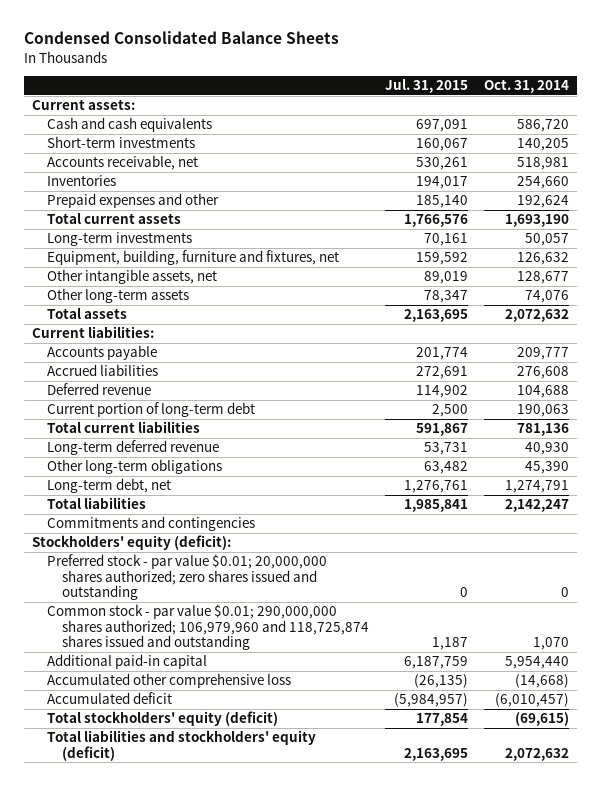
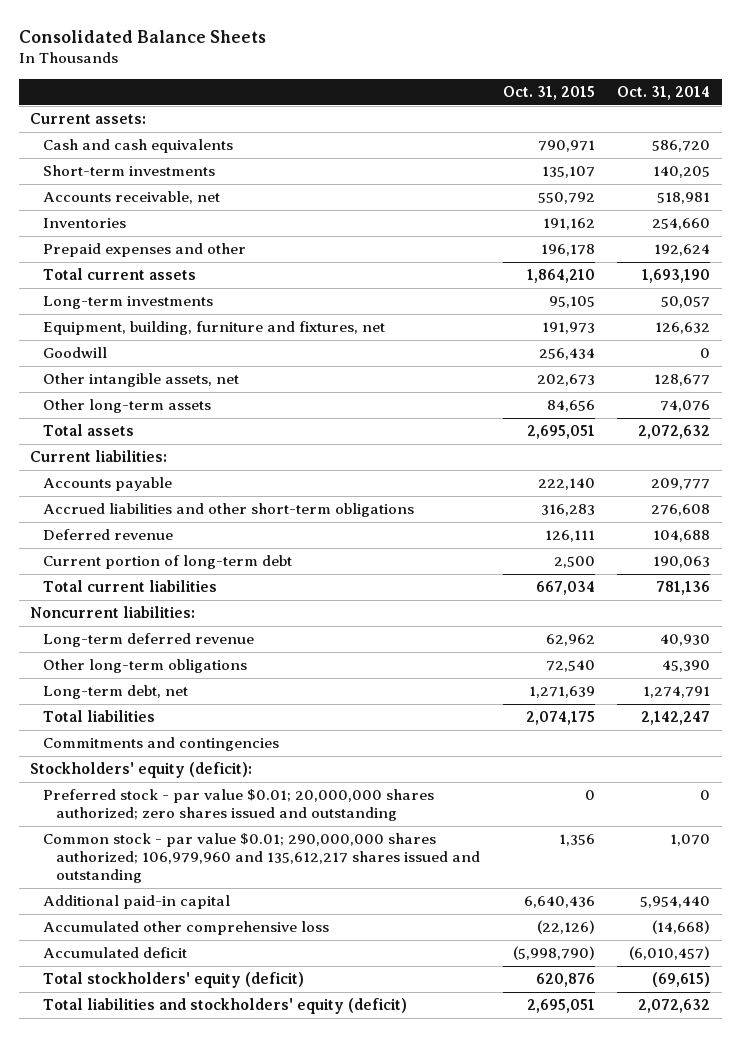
- Condensed Consolidated Balance Sheets
+ Consolidated Balance Sheets
- | Jul. 31, 2015 | Oct. 31, 2014
+ | Oct. 31, 2015 | Oct. 31, 2014
+ Goodwill | 256,434 | 0
- Accrued liabilities | 272,691 | 276,608
+ Accrued liabilities and other short-term obligations | 316,283 | 276,608
+ Noncurrent liabilities:
- Common stock - par value $0.01; 290,000,000 shares authorized; 106,979,960 and 118,725,874 shares issued and outstanding | 1,187 | 1,070
+ Common stock - par value $0.01; 290,000,000 shares authorized; 106,979,960 and 135,612,217 shares issued and outstanding | 1,356 | 1,070

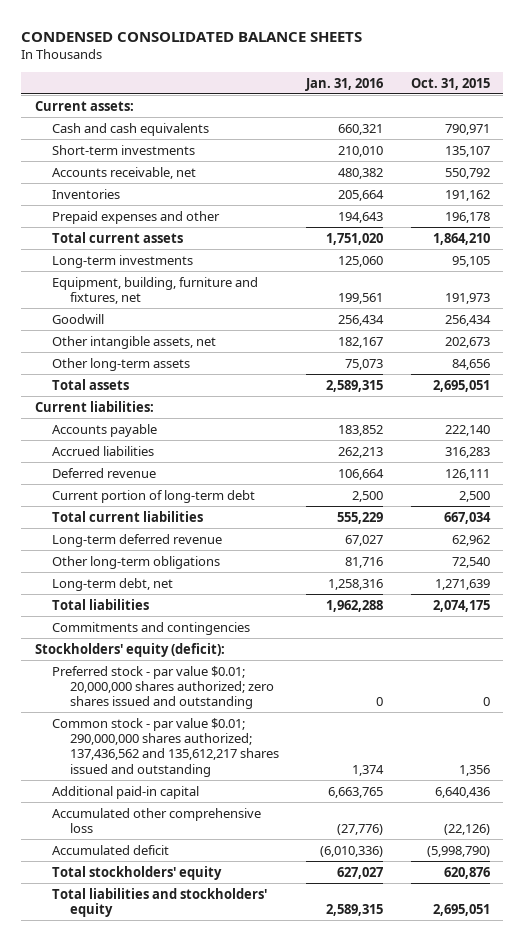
- Consolidated Balance Sheets
+ CONDENSED CONSOLIDATED BALANCE SHEETS
- | Oct. 31, 2015 | Oct. 31, 2014
+ | Jan. 31, 2016 | Oct. 31, 2015
- Accrued liabilities and other short-term obligations | 316,283 | 276,608
+ Accrued liabilities | 262,213 | 316,283
- Noncurrent liabilities:
- Common stock - par value $0.01; 290,000,000 shares authorized; 106,979,960 and 135,612,217 shares issued and outstanding | 1,356 | 1,070
+ Common stock - par value $0.01; 290,000,000 shares authorized; 137,436,562 and 135,612,217 shares issued and outstanding | 1,374 | 1,356
- Total stockholders' equity (deficit) | 620,876 | (69,615)
- Total liabilities and stockholders' equity (deficit) | 2,695,051 | 2,072,632
+ Total stockholders' equity | 627,027 | 620,876
+ Total liabilities and stockholders' equity | 2,589,315 | 2,695,051

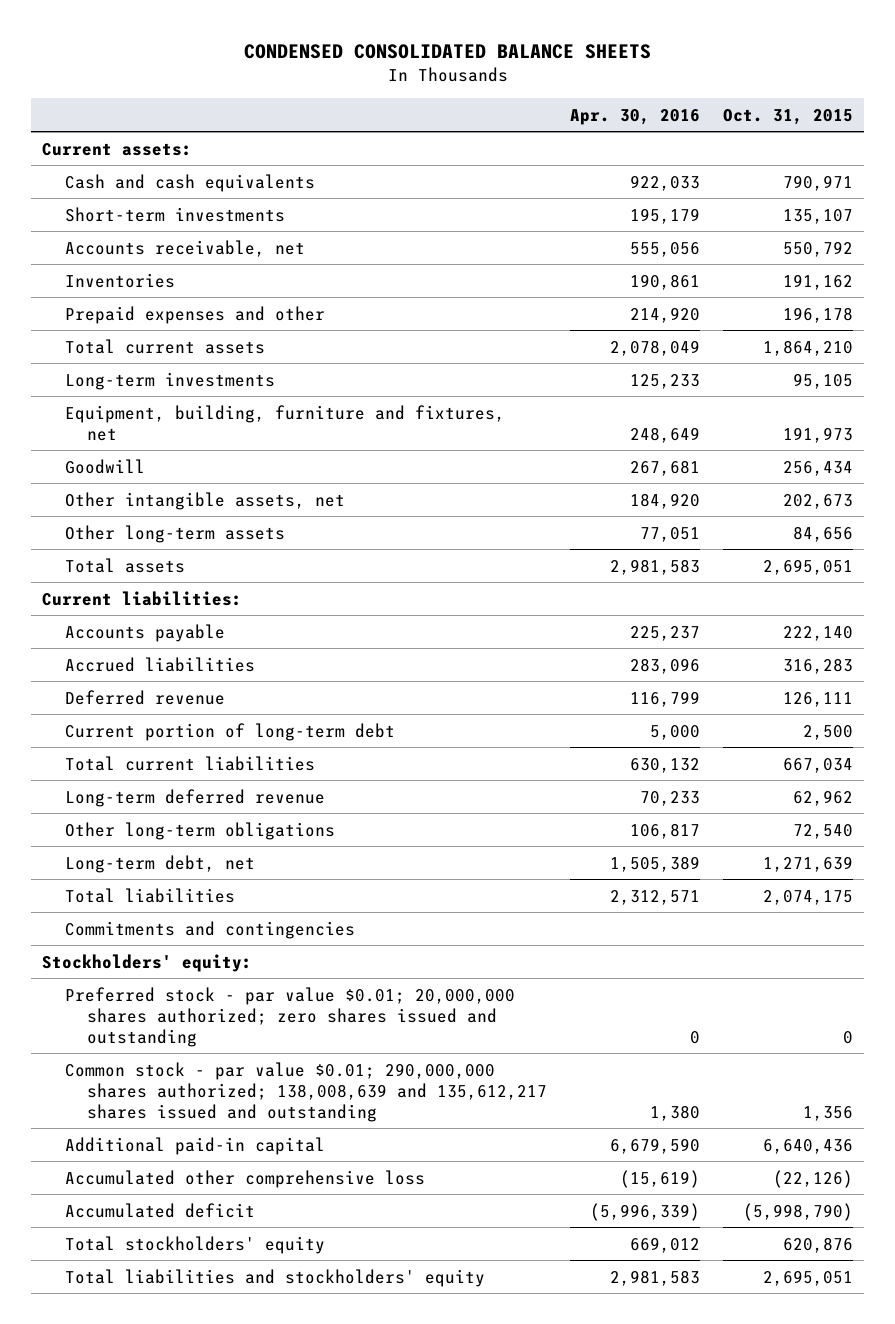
- | Jan. 31, 2016 | Oct. 31, 2015
+ | Apr. 30, 2016 | Oct. 31, 2015
- Stockholders' equity (deficit):
+ Stockholders' equity:
- Common stock - par value $0.01; 290,000,000 shares authorized; 137,436,562 and 135,612,217 shares issued and outstanding | 1,374 | 1,356
+ Common stock - par value $0.01; 290,000,000 shares authorized; 138,008,639 and 135,612,217 shares issued and outstanding | 1,380 | 1,356

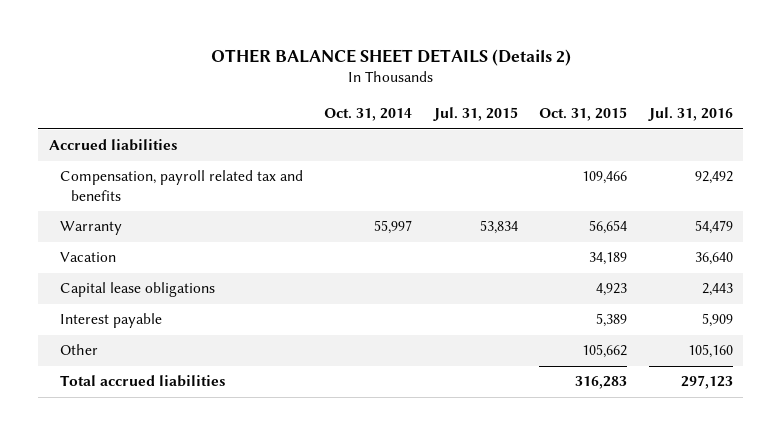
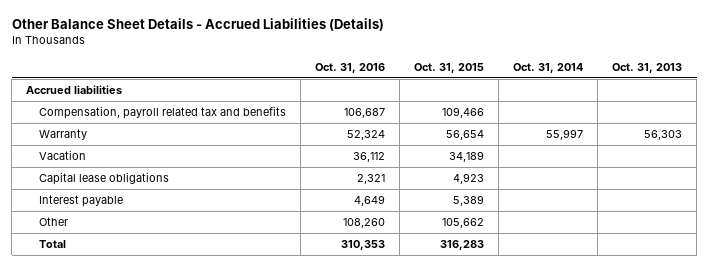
- OTHER BALANCE SHEET DETAILS (Details 2)
+ Other Balance Sheet Details - Accrued Liabilities (Details)
- | Oct. 31, 2014 | Jul. 31, 2015 | Oct. 31, 2015 | Jul. 31, 2016
+ | Oct. 31, 2016 | Oct. 31, 2015 | Oct. 31, 2014 | Oct. 31, 2013
- Total accrued liabilities | | | 316,283 | 297,123
+ Total | 310,353 | 316,283 | |

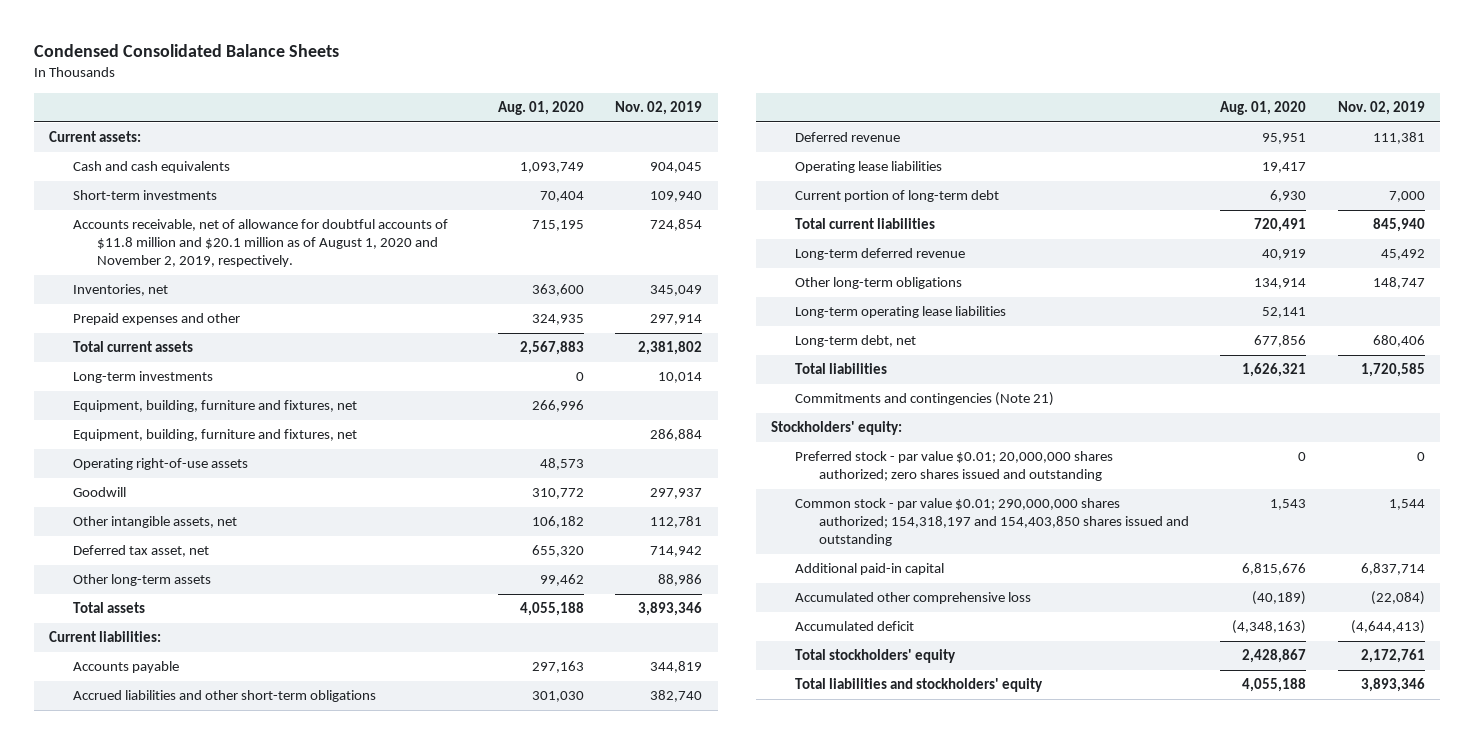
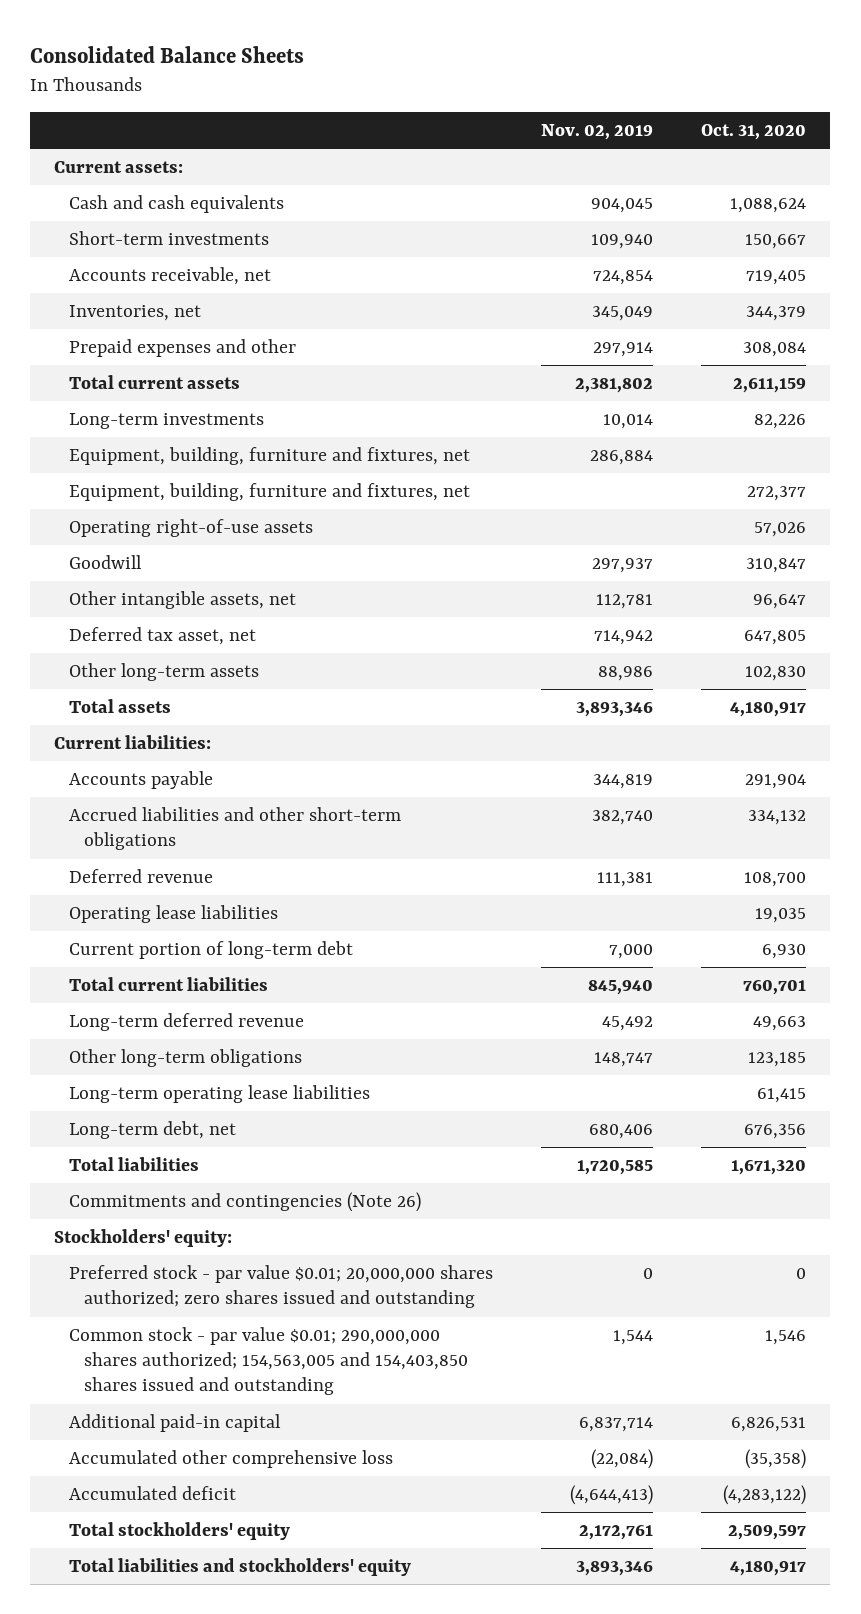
- Condensed Consolidated Balance Sheets
+ Consolidated Balance Sheets
- | Aug. 01, 2020 | Nov. 02, 2019
+ | Nov. 02, 2019 | Oct. 31, 2020
- Accounts receivable, net of allowance for doubtful accounts of $11.8 million and $20.1 million as of August 1, 2020 and November 2, 2019, respectively. | 715,195 | 724,854
+ Accounts receivable, net | 724,854 | 719,405
moved down: Equipment, building, furniture and fixtures, net | | 272,377
- Commitments and contingencies (Note 21)
+ Commitments and contingencies (Note 26)
- Common stock - par value $0.01; 290,000,000 shares authorized; 154,318,197 and 154,403,850 shares issued and outstanding | 1,543 | 1,544
+ Common stock - par value $0.01; 290,000,000 shares authorized; 154,563,005 and 154,403,850 shares issued and outstanding | 1,544 | 1,546

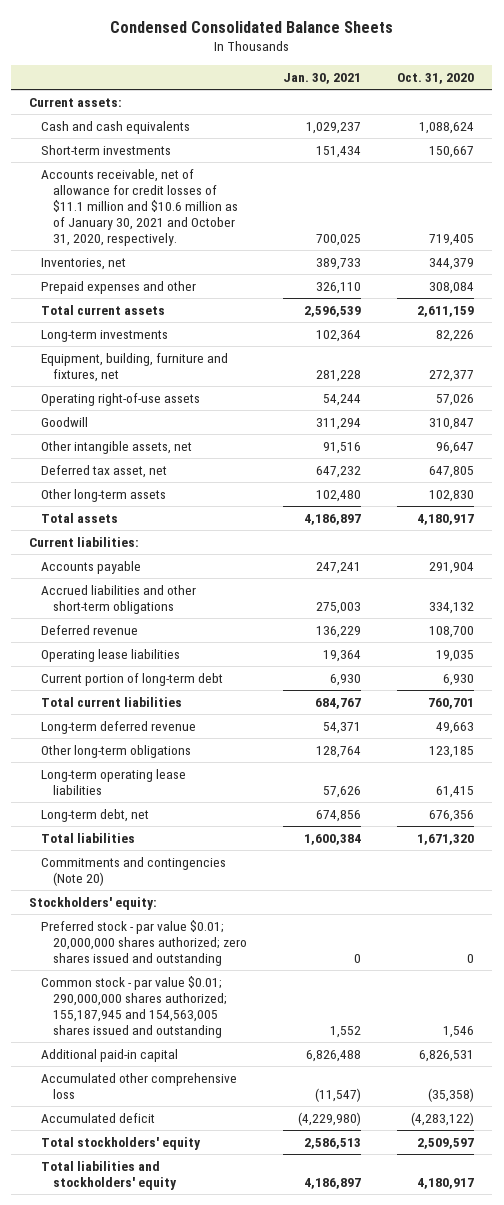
- Consolidated Balance Sheets
+ Condensed Consolidated Balance Sheets
- | Nov. 02, 2019 | Oct. 31, 2020
+ | Jan. 30, 2021 | Oct. 31, 2020
- Accounts receivable, net | 724,854 | 719,405
+ Accounts receivable, net of allowance for credit losses of $11.1 million and $10.6 million as of January 30, 2021 and October 31, 2020, respectively. | 700,025 | 719,405
- Equipment, building, furniture and fixtures, net | 286,884 |
- Commitments and contingencies (Note 26)
+ Commitments and contingencies (Note 20)
- Common stock - par value $0.01; 290,000,000 shares authorized; 154,563,005 and 154,403,850 shares issued and outstanding | 1,544 | 1,546
+ Common stock - par value $0.01; 290,000,000 shares authorized; 155,187,945 and 154,563,005 shares issued and outstanding | 1,552 | 1,546

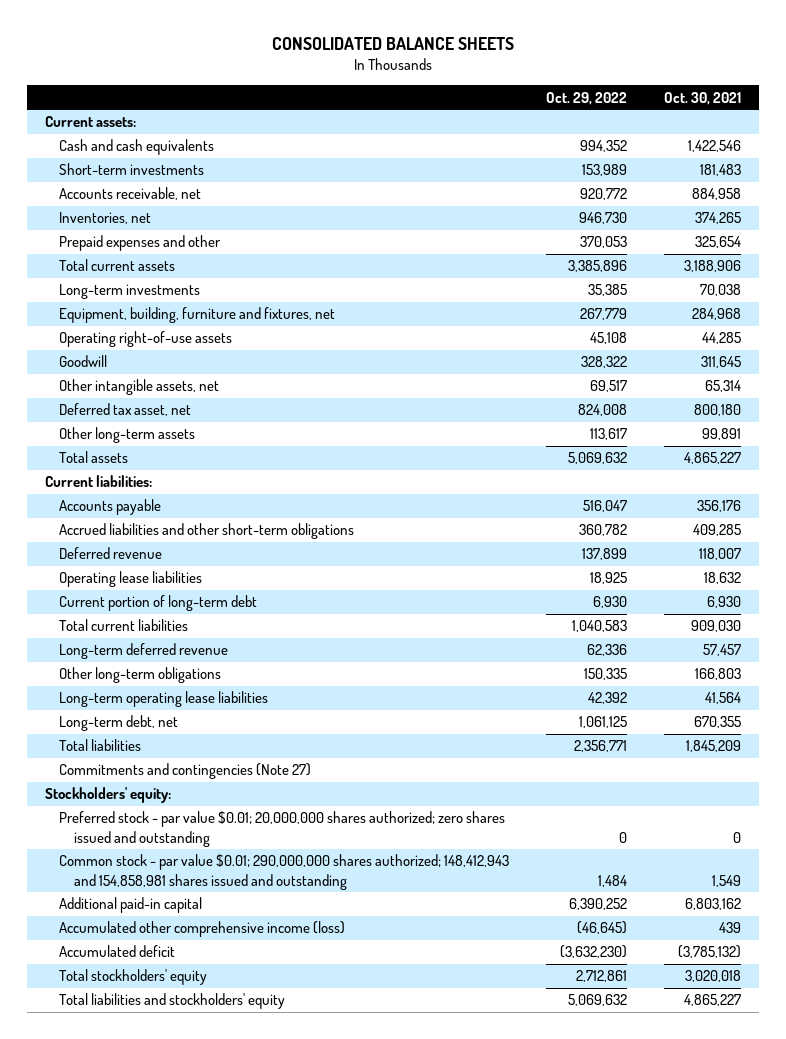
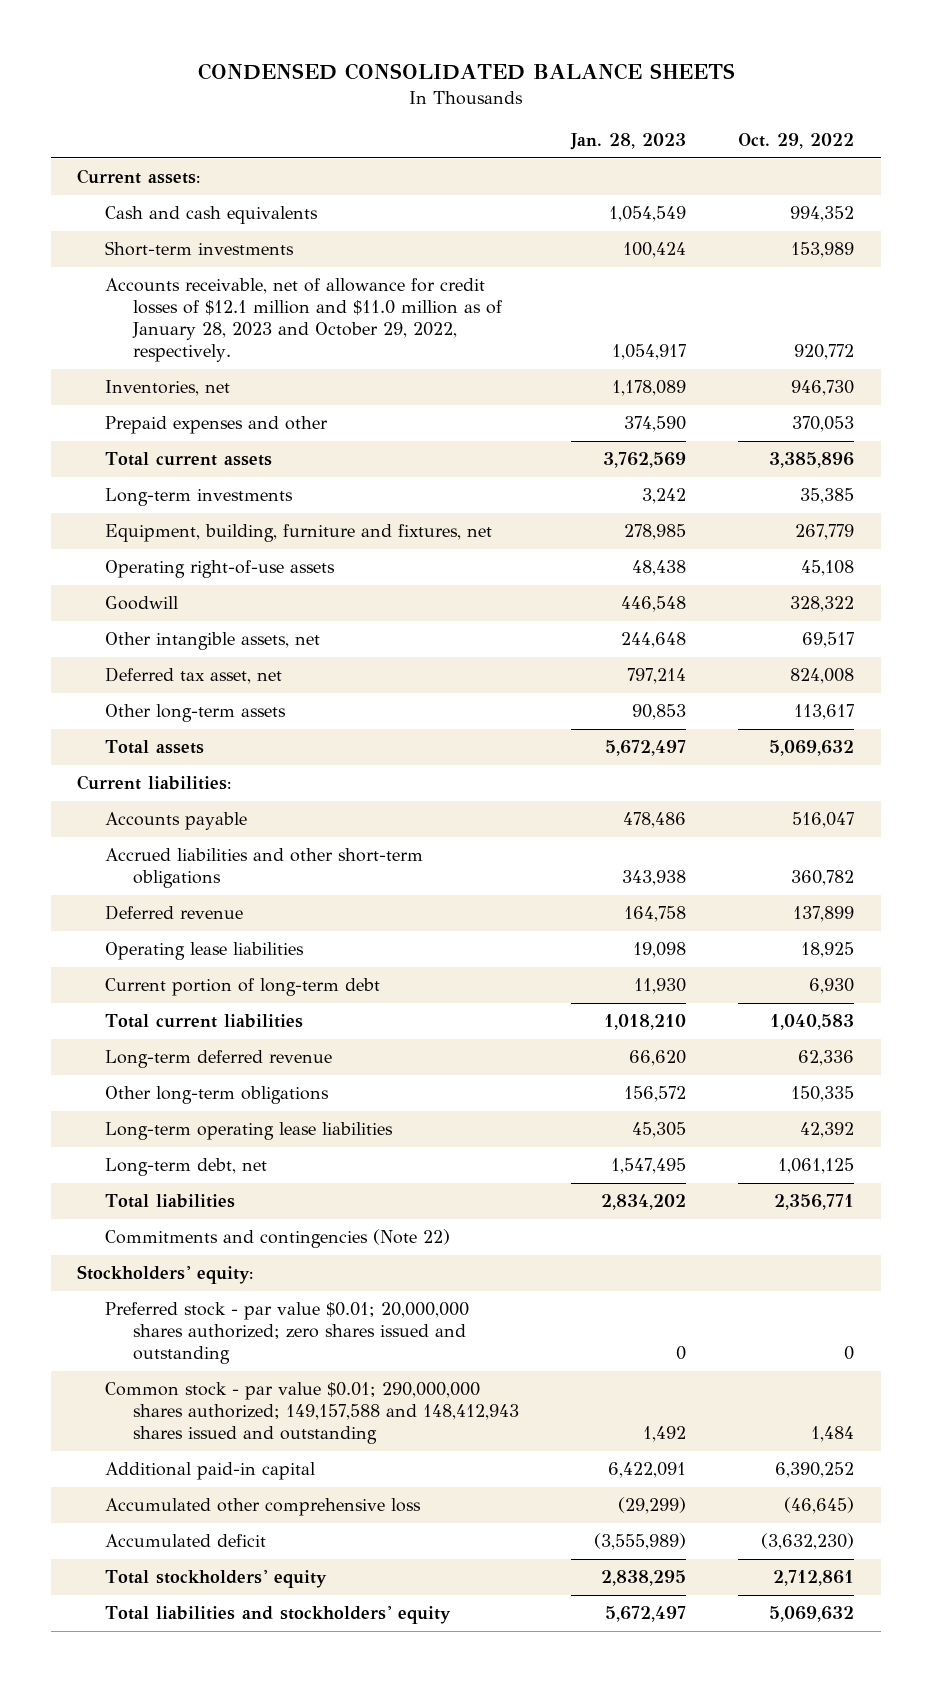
- CONSOLIDATED BALANCE SHEETS
+ CONDENSED CONSOLIDATED BALANCE SHEETS
- | Oct. 29, 2022 | Oct. 30, 2021
+ | Jan. 28, 2023 | Oct. 29, 2022
- Accounts receivable, net | 920,772 | 884,958
+ Accounts receivable, net of allowance for credit losses of $12.1 million and $11.0 million as of January 28, 2023 and October 29, 2022, respectively. | 1,054,917 | 920,772
- Commitments and contingencies (Note 27)
+ Commitments and contingencies (Note 22)
- Common stock - par value $0.01; 290,000,000 shares authorized; 148,412,943 and 154,858,981 shares issued and outstanding | 1,484 | 1,549
+ Common stock - par value $0.01; 290,000,000 shares authorized; 149,157,588 and 148,412,943 shares issued and outstanding | 1,492 | 1,484
- Accumulated other comprehensive income (loss) | (46,645) | 439
+ Accumulated other comprehensive loss | (29,299) | (46,645)

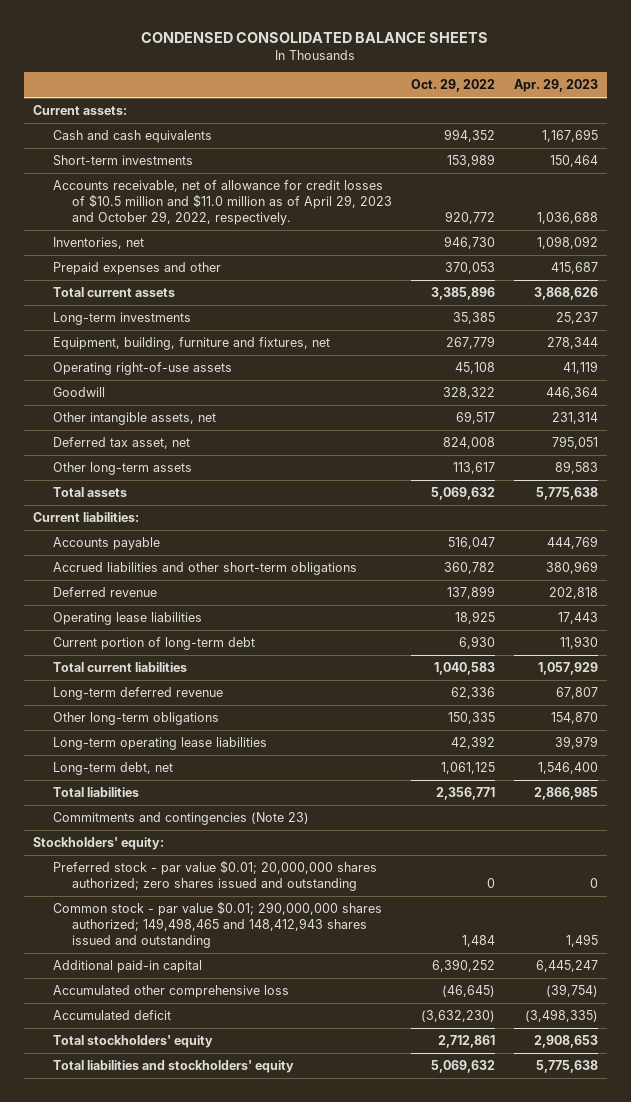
- | Jan. 28, 2023 | Oct. 29, 2022
+ | Oct. 29, 2022 | Apr. 29, 2023
- Accounts receivable, net of allowance for credit losses of $12.1 million and $11.0 million as of January 28, 2023 and October 29, 2022, respectively. | 1,054,917 | 920,772
+ Accounts receivable, net of allowance for credit losses of $10.5 million and $11.0 million as of April 29, 2023 and October 29, 2022, respectively. | 920,772 | 1,036,688
- Commitments and contingencies (Note 22)
+ Commitments and contingencies (Note 23)
- Common stock - par value $0.01; 290,000,000 shares authorized; 149,157,588 and 148,412,943 shares issued and outstanding | 1,492 | 1,484
+ Common stock - par value $0.01; 290,000,000 shares authorized; 149,498,465 and 148,412,943 shares issued and outstanding | 1,484 | 1,495

